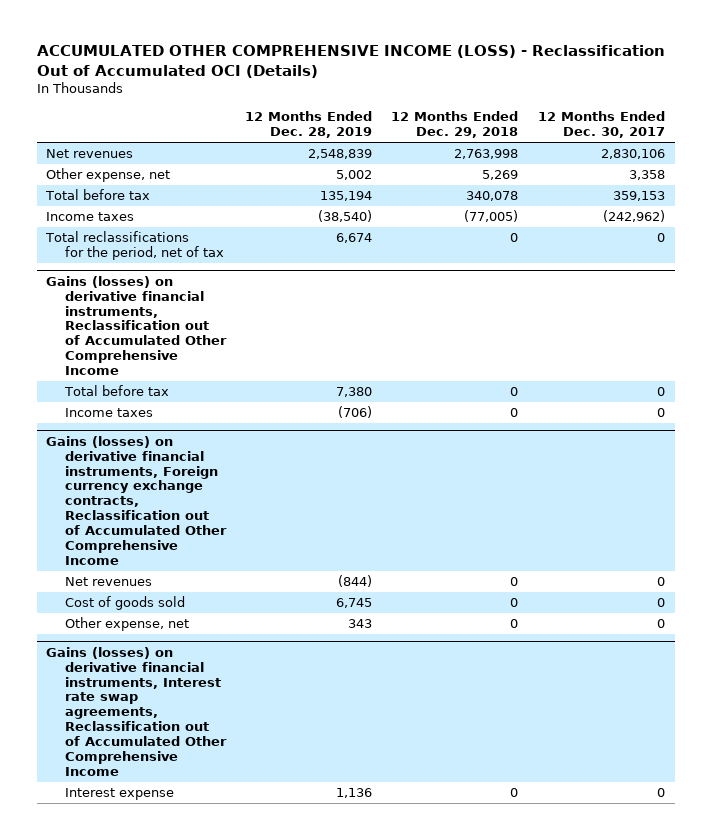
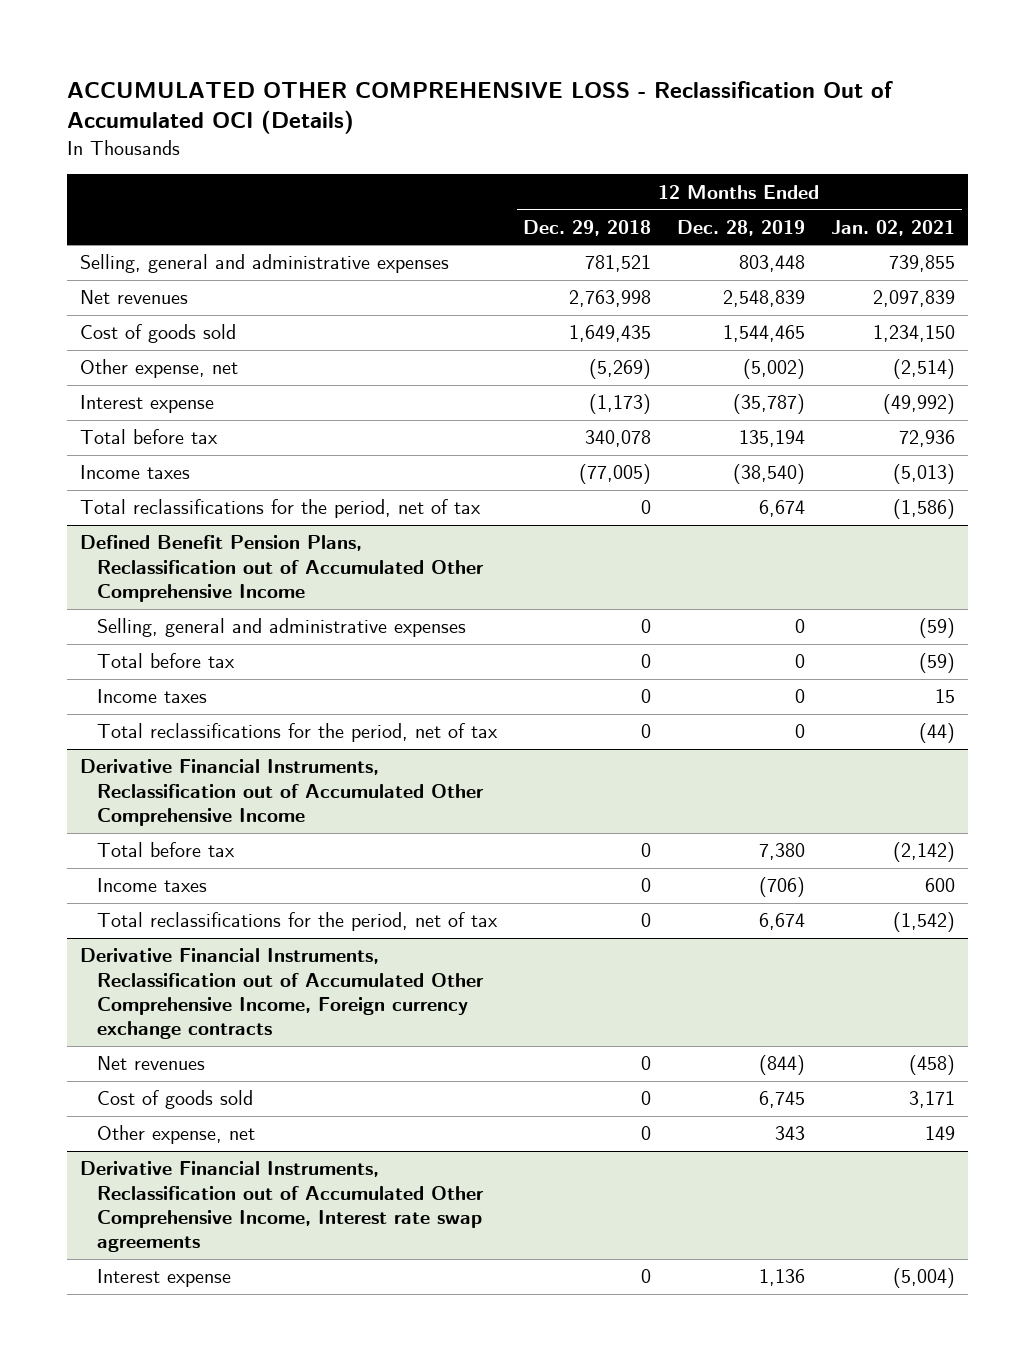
- ACCUMULATED OTHER COMPREHENSIVE INCOME (LOSS) - Reclassification Out of Accumulated OCI (Details)
+ ACCUMULATED OTHER COMPREHENSIVE LOSS - Reclassification Out of Accumulated OCI (Details)
- | 12 Months Ended Dec. 28, 2019 | 12 Months Ended Dec. 29, 2018 | 12 Months Ended Dec. 30, 2017
+ | 12 Months Ended Dec. 29, 2018 | 12 Months Ended Dec. 28, 2019 | 12 Months Ended Jan. 02, 2021
+ Selling, general and administrative expenses | 781,521 | 803,448 | 739,855
- Other expense, net | 5,002 | 5,269 | 3,358
+ Cost of goods sold | 1,649,435 | 1,544,465 | 1,234,150
+ Other expense, net | (5,269) | (5,002) | (2,514)
+ Interest expense | (1,173) | (35,787) | (49,992)
- Gains (losses) on derivative financial instruments, Reclassification out of Accumulated Other Comprehensive Income
+ Defined Benefit Pension Plans, Reclassification out of Accumulated Other Comprehensive Income
+ Selling, general and administrative expenses | 0 | 0 | (59)
+ Total before tax | 0 | 0 | (59)
+ Income taxes | 0 | 0 | 15
+ Total reclassifications for the period, net of tax | 0 | 0 | (44)
+ Derivative Financial Instruments, Reclassification out of Accumulated Other Comprehensive Income
- Gains (losses) on derivative financial instruments, Foreign currency exchange contracts, Reclassification out of Accumulated Other Comprehensive Income
+ Total reclassifications for the period, net of tax | 0 | 6,674 | (1,542)
+ Derivative Financial Instruments, Reclassification out of Accumulated Other Comprehensive Income, Foreign currency exchange contracts
- Gains (losses) on derivative financial instruments, Interest rate swap agreements, Reclassification out of Accumulated Other Comprehensive Income
+ Derivative Financial Instruments, Reclassification out of Accumulated Other Comprehensive Income, Interest rate swap agreements

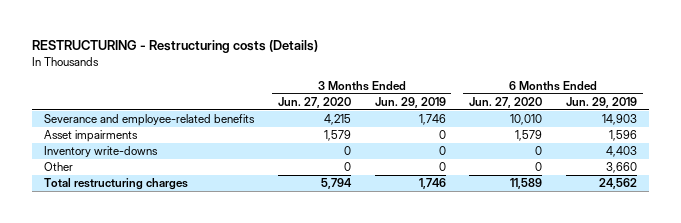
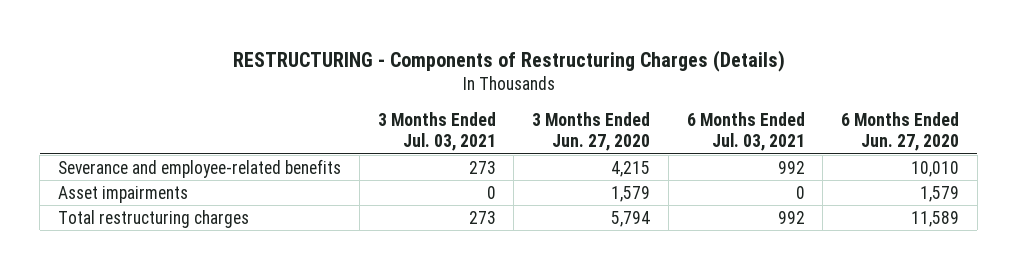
- RESTRUCTURING - Restructuring costs (Details)
+ RESTRUCTURING - Components of Restructuring Charges (Details)
- | 3 Months Ended Jun. 27, 2020 | 3 Months Ended Jun. 29, 2019 | 6 Months Ended Jun. 27, 2020 | 6 Months Ended Jun. 29, 2019
+ | 3 Months Ended Jul. 03, 2021 | 3 Months Ended Jun. 27, 2020 | 6 Months Ended Jul. 03, 2021 | 6 Months Ended Jun. 27, 2020
- Inventory write-downs | 0 | 0 | 0 | 4,403
- Other | 0 | 0 | 0 | 3,660

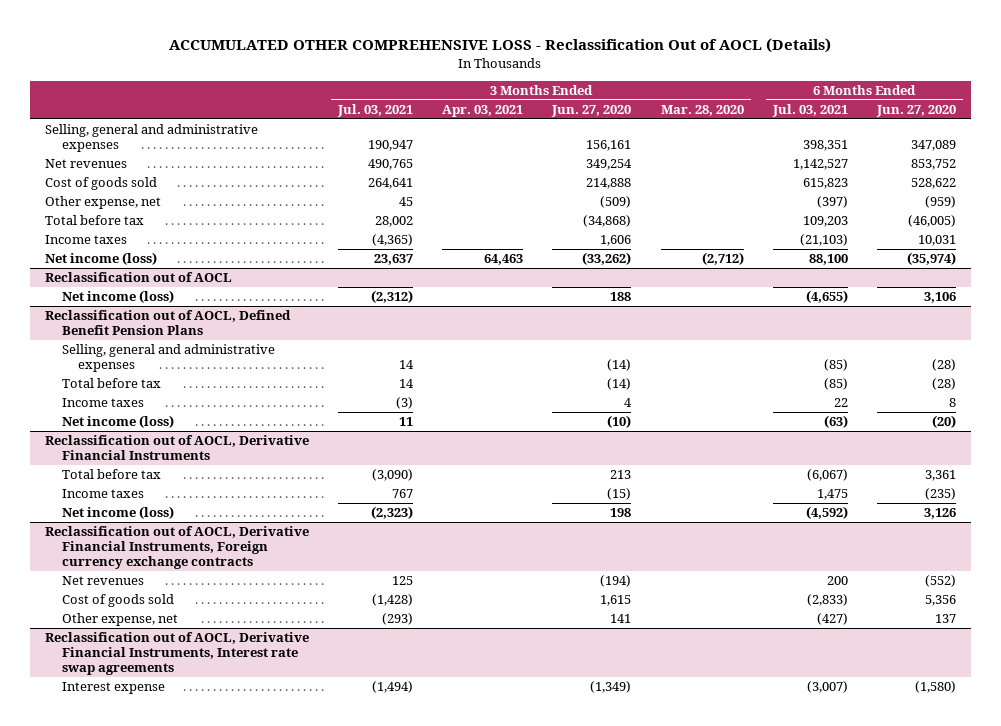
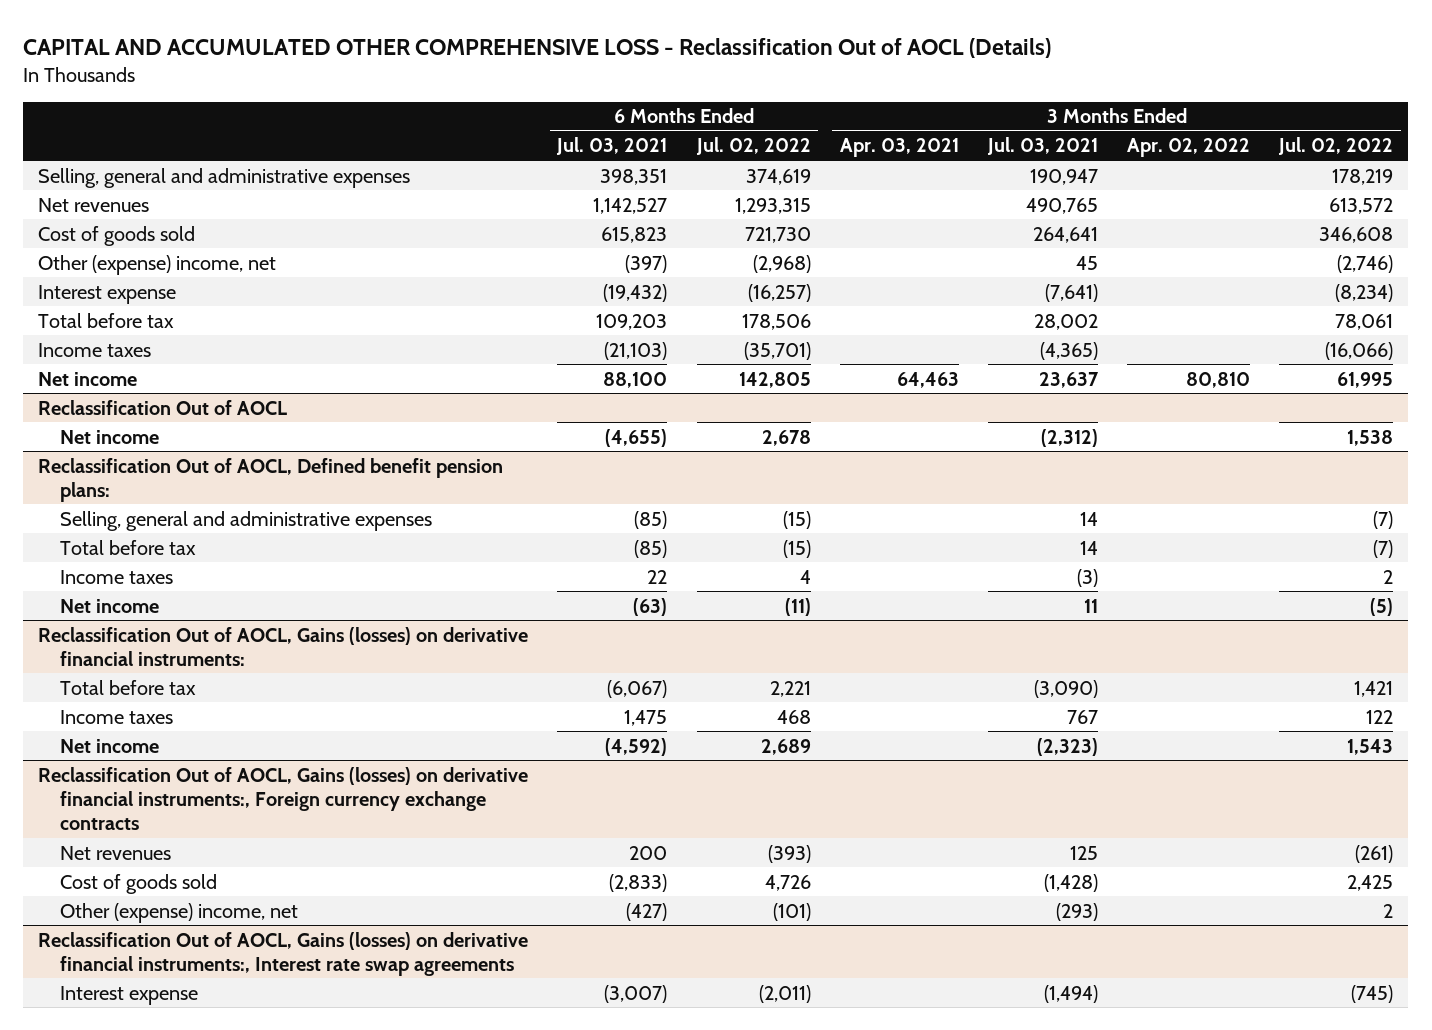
- ACCUMULATED OTHER COMPREHENSIVE LOSS - Reclassification Out of AOCL (Details)
+ CAPITAL AND ACCUMULATED OTHER COMPREHENSIVE LOSS - Reclassification Out of AOCL (Details)
- | 3 Months Ended Jul. 03, 2021 | 3 Months Ended Apr. 03, 2021 | 3 Months Ended Jun. 27, 2020 | 3 Months Ended Mar. 28, 2020 | 6 Months Ended Jul. 03, 2021 | 6 Months Ended Jun. 27, 2020
+ | 6 Months Ended Jul. 03, 2021 | 6 Months Ended Jul. 02, 2022 | 3 Months Ended Apr. 03, 2021 | 3 Months Ended Jul. 03, 2021 | 3 Months Ended Apr. 02, 2022 | 3 Months Ended Jul. 02, 2022
- Other expense, net | 45 | | (509) | | (397) | (959)
+ Other (expense) income, net | (397) | (2,968) | | 45 | | (2,746)
+ Interest expense | (19,432) | (16,257) | | (7,641) | | (8,234)
- Net income (loss) | 23,637 | 64,463 | (33,262) | (2,712) | 88,100 | (35,974)
- Reclassification out of AOCL
- Net income (loss) | (2,312) | | 188 | | (4,655) | 3,106
- Reclassification out of AOCL, Defined Benefit Pension Plans
+ Net income | 88,100 | 142,805 | 64,463 | 23,637 | 80,810 | 61,995
+ Reclassification Out of AOCL
+ Net income | (4,655) | 2,678 | | (2,312) | | 1,538
+ Reclassification Out of AOCL, Defined benefit pension plans:
- Net income (loss) | 11 | | (10) | | (63) | (20)
- Reclassification out of AOCL, Derivative Financial Instruments
+ Net income | (63) | (11) | | 11 | | (5)
+ Reclassification Out of AOCL, Gains (losses) on derivative financial instruments:
- Net income (loss) | (2,323) | | 198 | | (4,592) | 3,126
- Reclassification out of AOCL, Derivative Financial Instruments, Foreign currency exchange contracts
+ Net income | (4,592) | 2,689 | | (2,323) | | 1,543
+ Reclassification Out of AOCL, Gains (losses) on derivative financial instruments:, Foreign currency exchange contracts
- Other expense, net | (293) | | 141 | | (427) | 137
- Reclassification out of AOCL, Derivative Financial Instruments, Interest rate swap agreements
+ Other (expense) income, net | (427) | (101) | | (293) | | 2
+ Reclassification Out of AOCL, Gains (losses) on derivative financial instruments:, Interest rate swap agreements

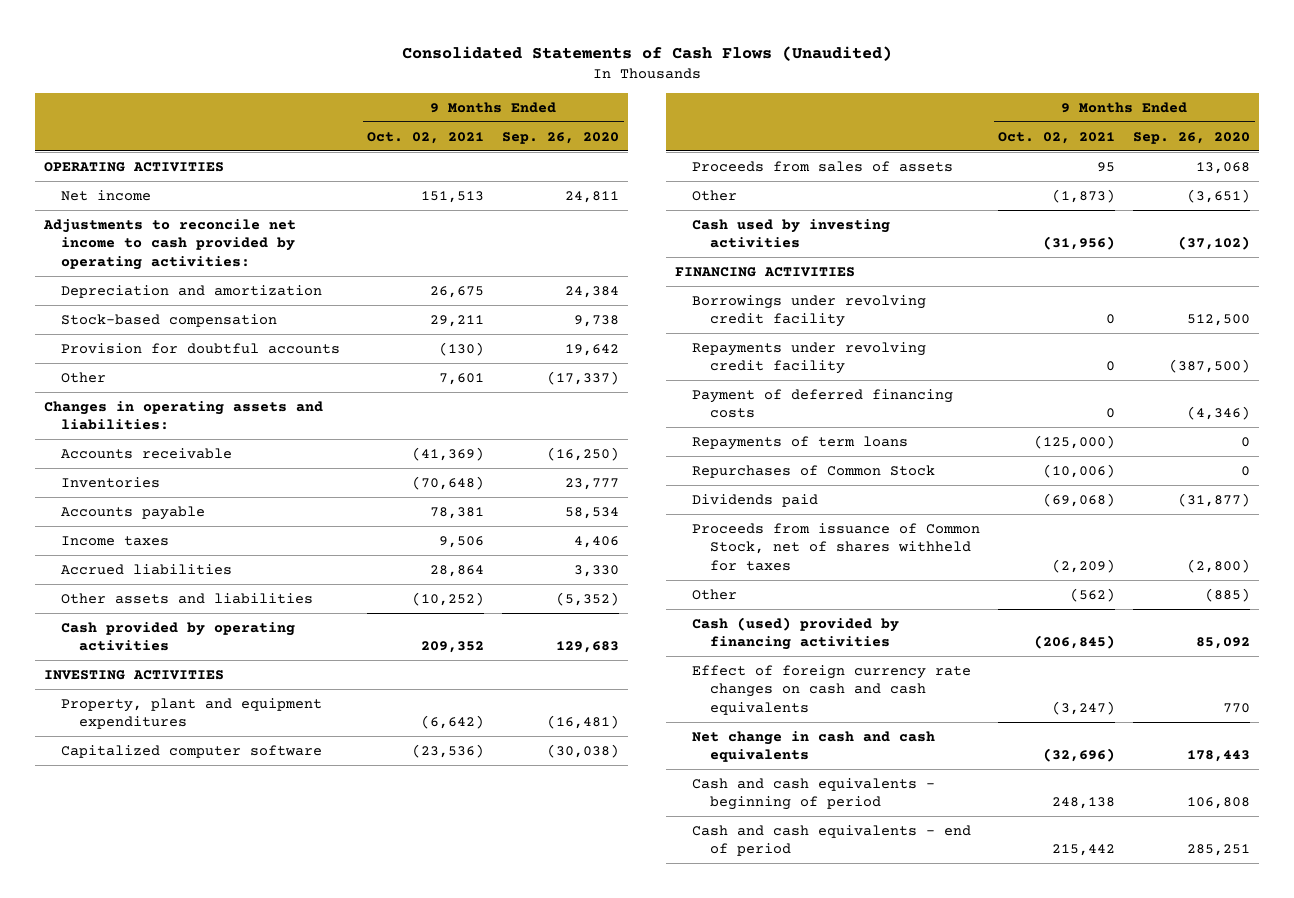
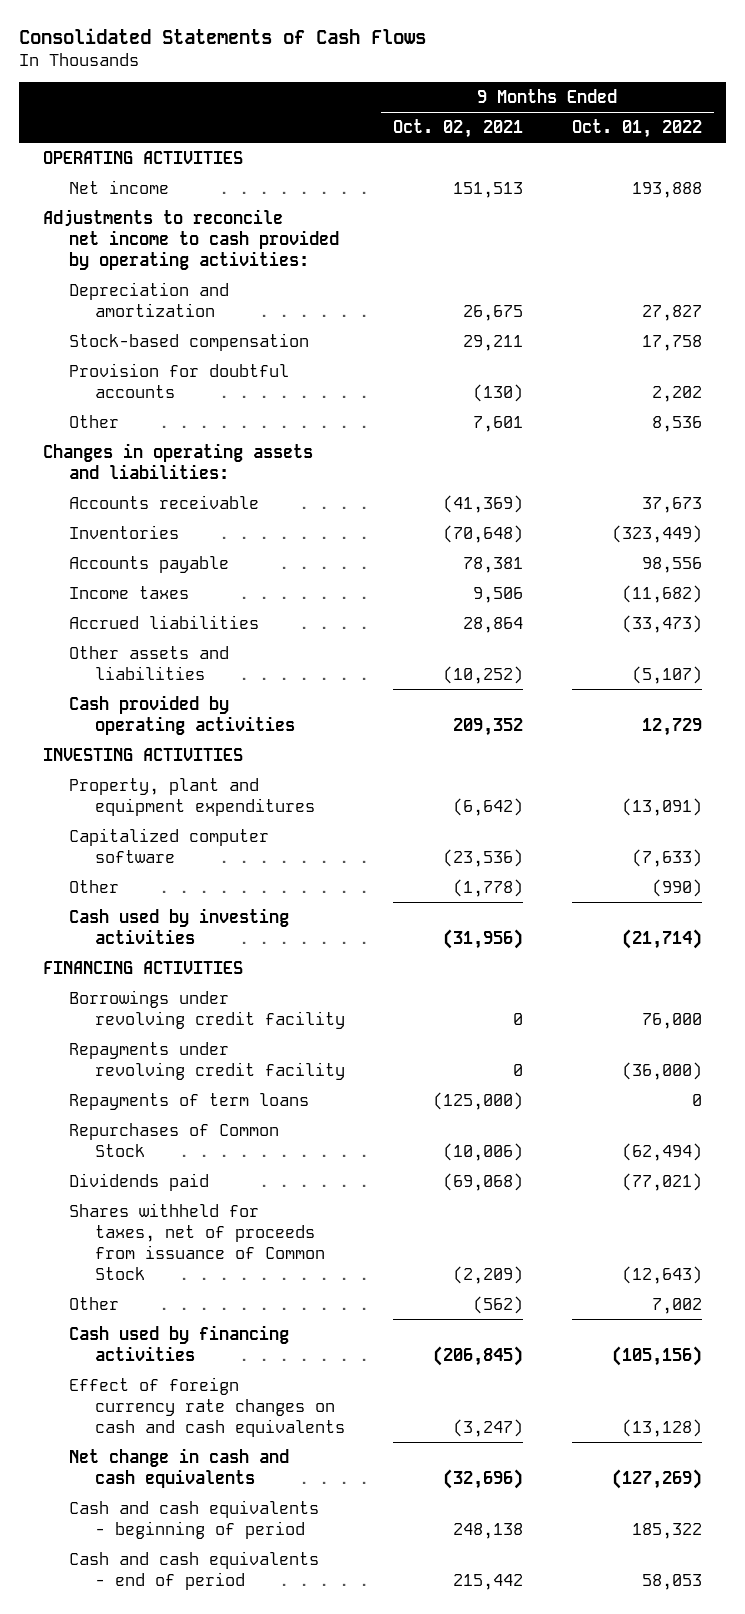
- Consolidated Statements of Cash Flows (Unaudited)
+ Consolidated Statements of Cash Flows
- | 9 Months Ended Oct. 02, 2021 | 9 Months Ended Sep. 26, 2020
+ | 9 Months Ended Oct. 02, 2021 | 9 Months Ended Oct. 01, 2022
- Proceeds from sales of assets | 95 | 13,068
- Other | (1,873) | (3,651)
+ Other | (1,778) | (990)
- Payment of deferred financing costs | 0 | (4,346)
- Proceeds from issuance of Common Stock, net of shares withheld for taxes | (2,209) | (2,800)
+ Shares withheld for taxes, net of proceeds from issuance of Common Stock | (2,209) | (12,643)
- Cash (used) provided by financing activities | (206,845) | 85,092
+ Cash used by financing activities | (206,845) | (105,156)

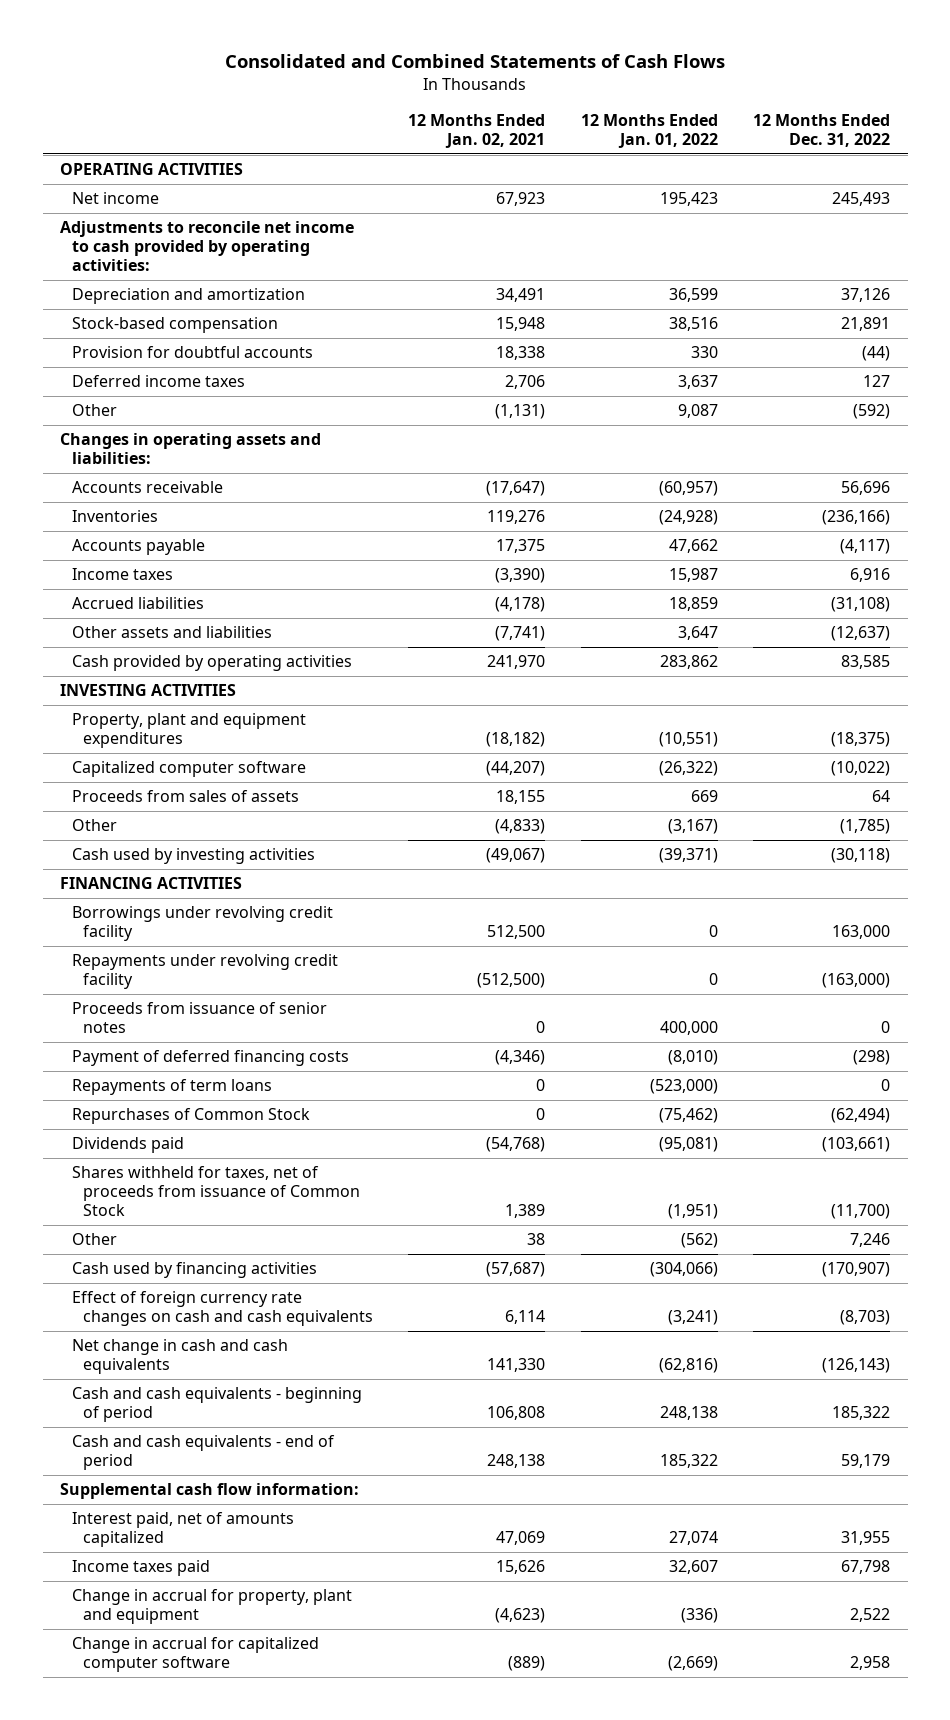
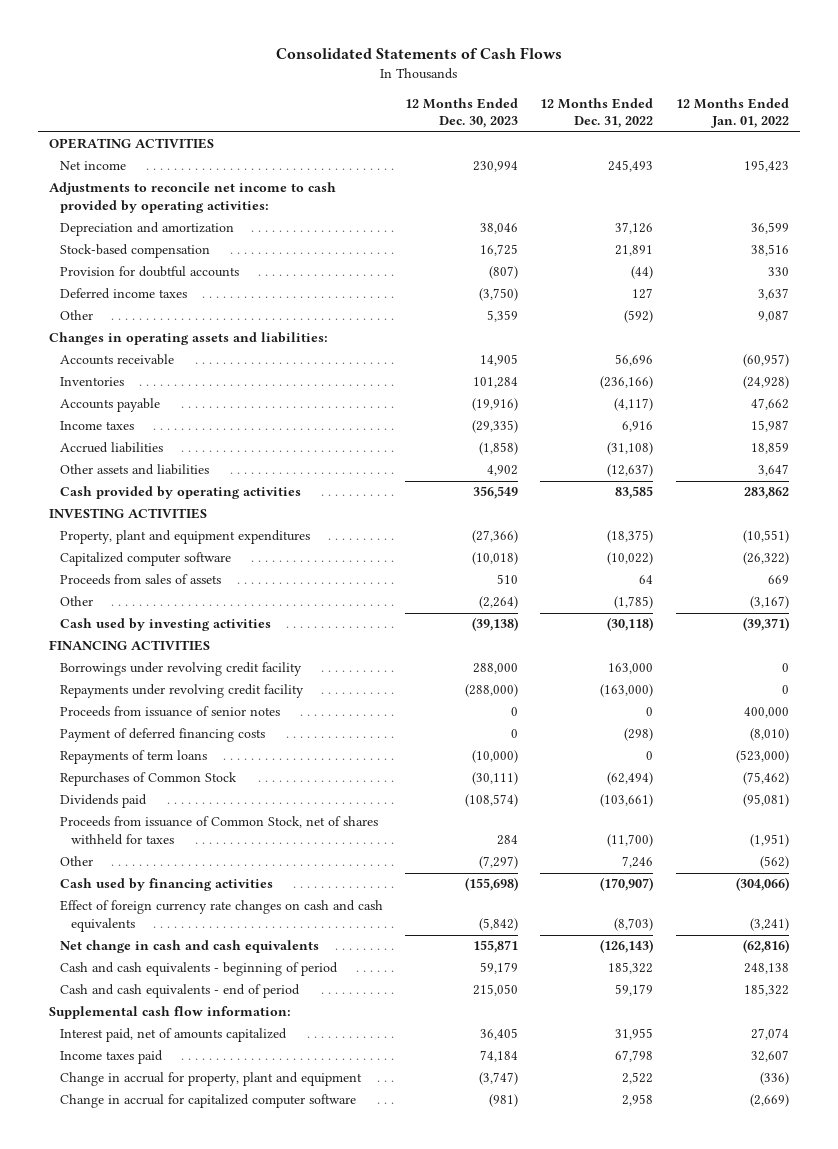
- Consolidated and Combined Statements of Cash Flows
+ Consolidated Statements of Cash Flows
- | 12 Months Ended Jan. 02, 2021 | 12 Months Ended Jan. 01, 2022 | 12 Months Ended Dec. 31, 2022
+ | 12 Months Ended Dec. 30, 2023 | 12 Months Ended Dec. 31, 2022 | 12 Months Ended Jan. 01, 2022
- Shares withheld for taxes, net of proceeds from issuance of Common Stock | 1,389 | (1,951) | (11,700)
+ Proceeds from issuance of Common Stock, net of shares withheld for taxes | 284 | (11,700) | (1,951)

